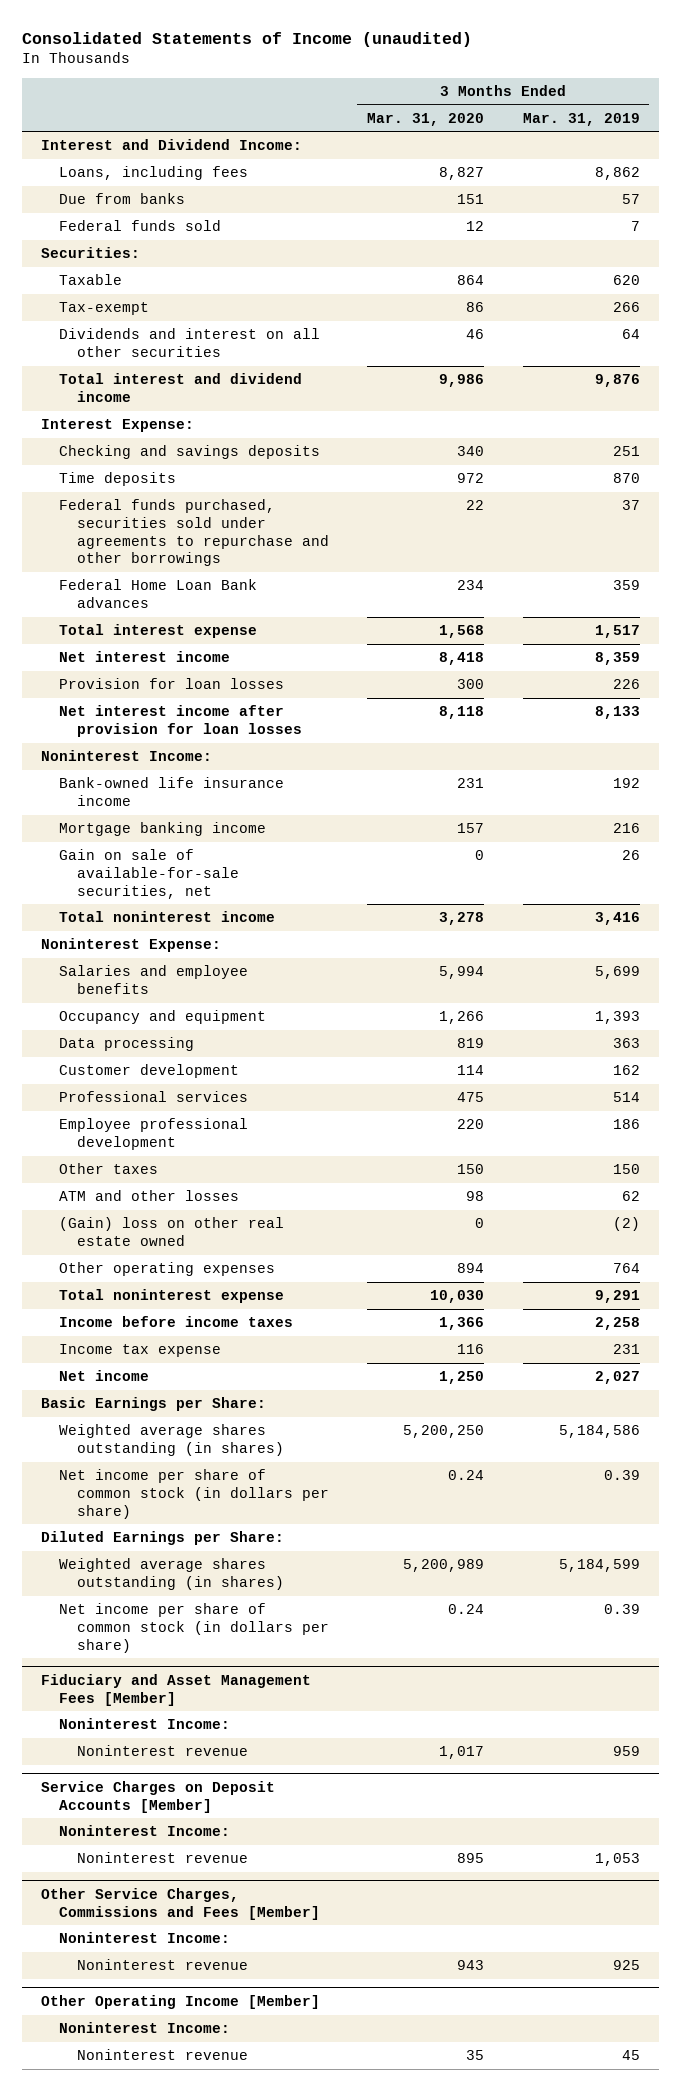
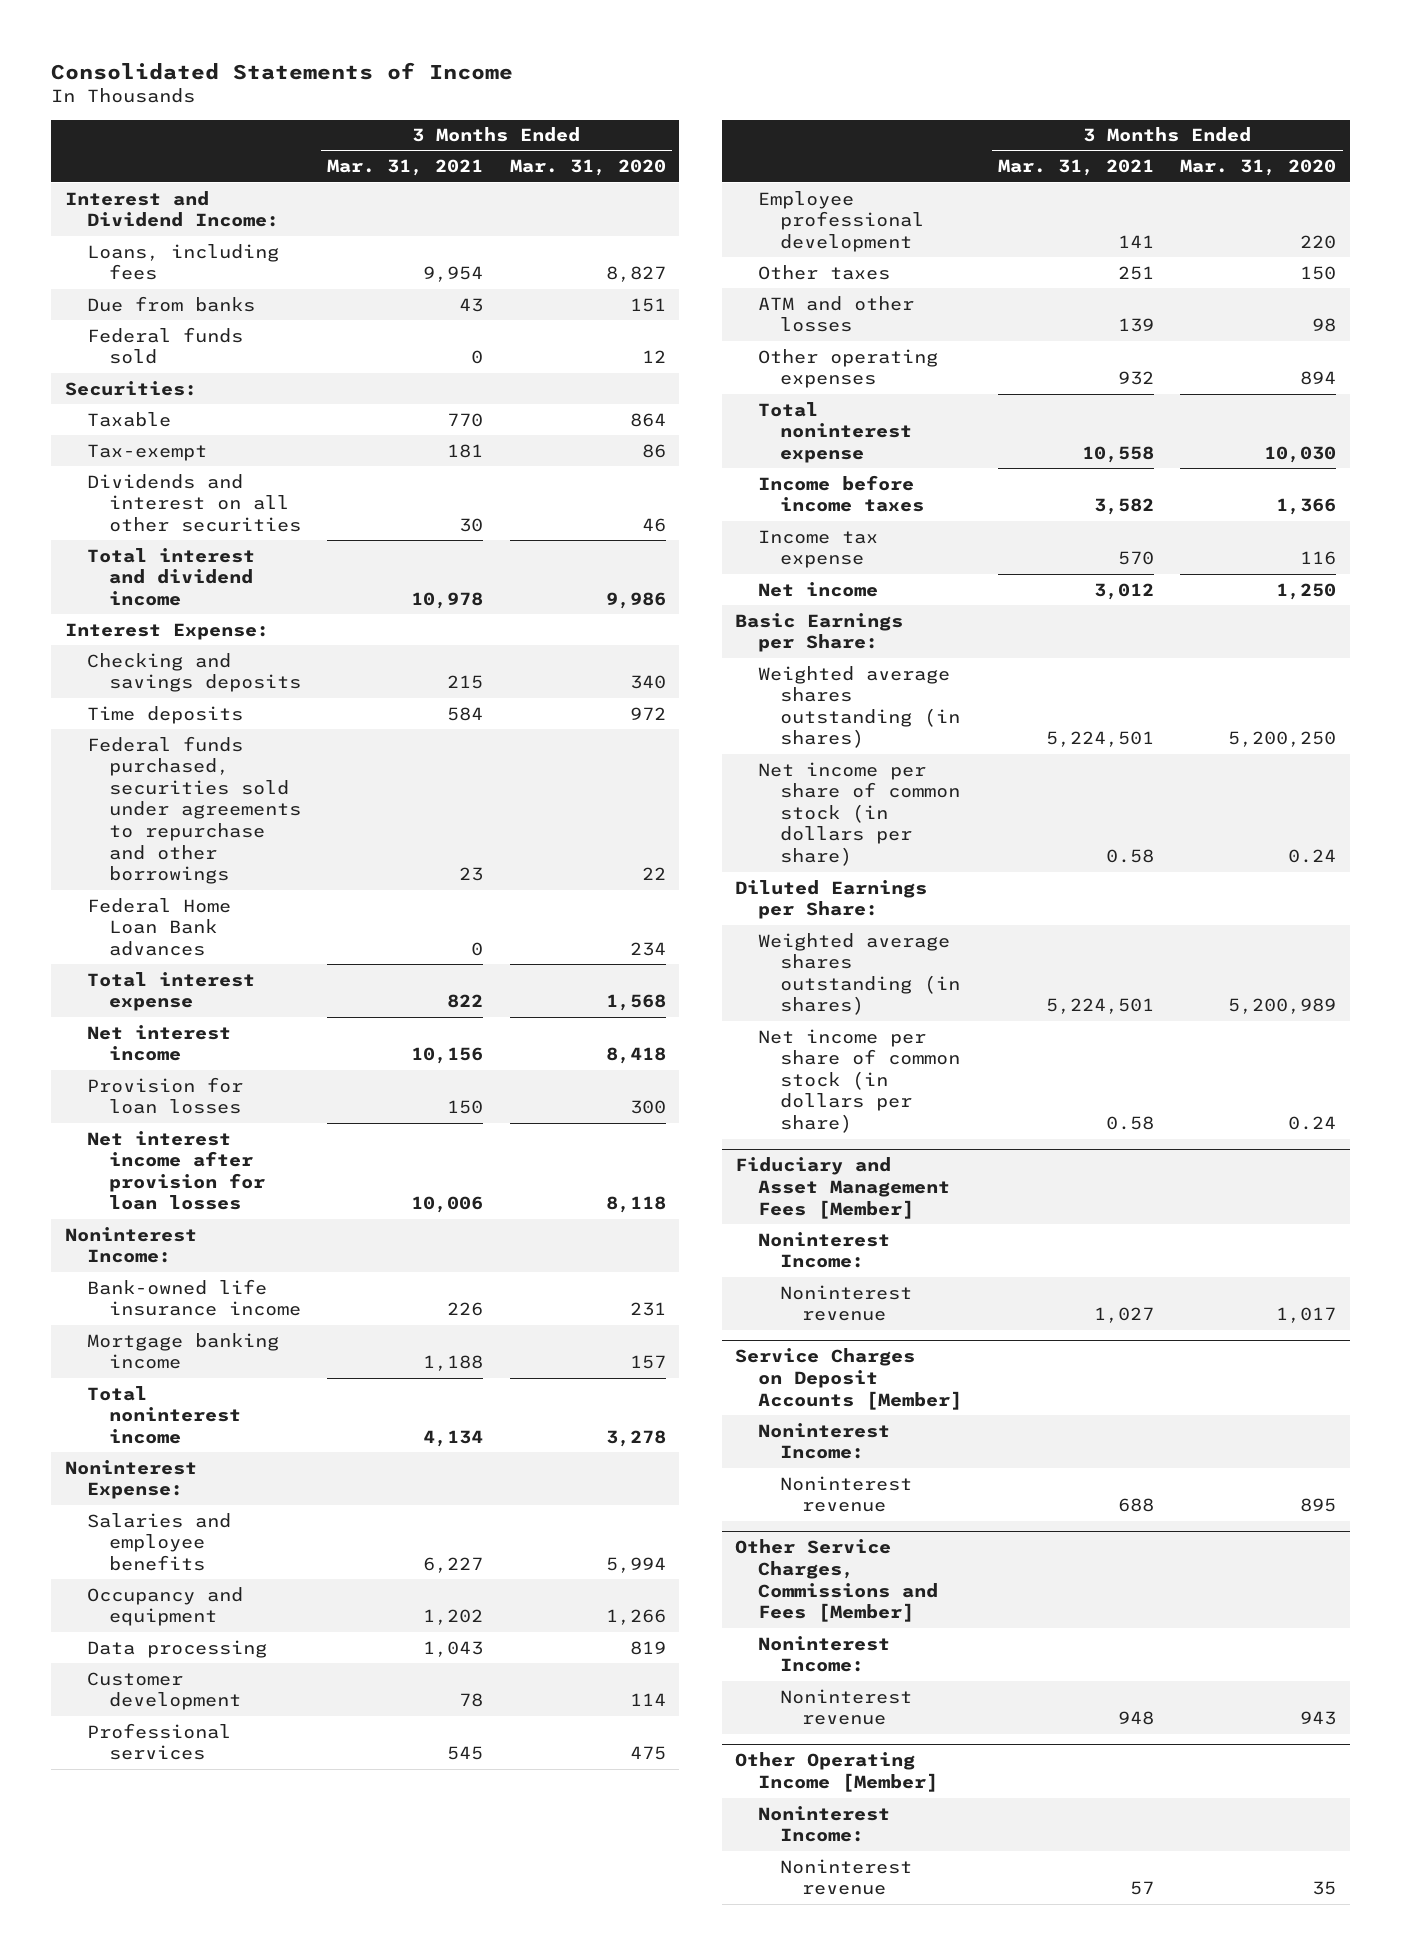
- Consolidated Statements of Income (unaudited)
+ Consolidated Statements of Income
- | 3 Months Ended Mar. 31, 2020 | 3 Months Ended Mar. 31, 2019
+ | 3 Months Ended Mar. 31, 2021 | 3 Months Ended Mar. 31, 2020
- Gain on sale of available-for-sale securities, net | 0 | 26
- (Gain) loss on other real estate owned | 0 | (2)

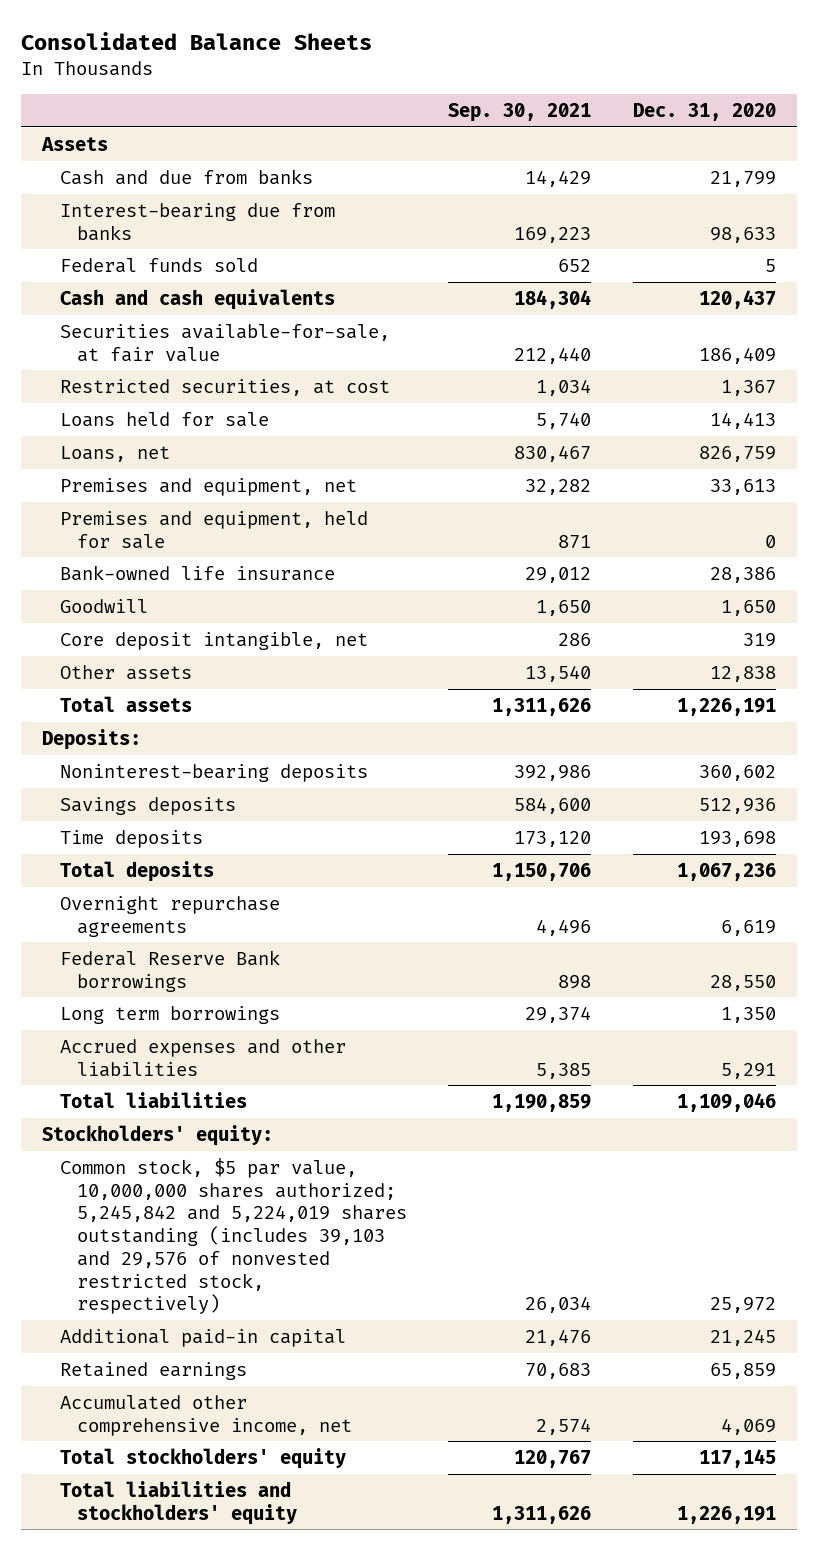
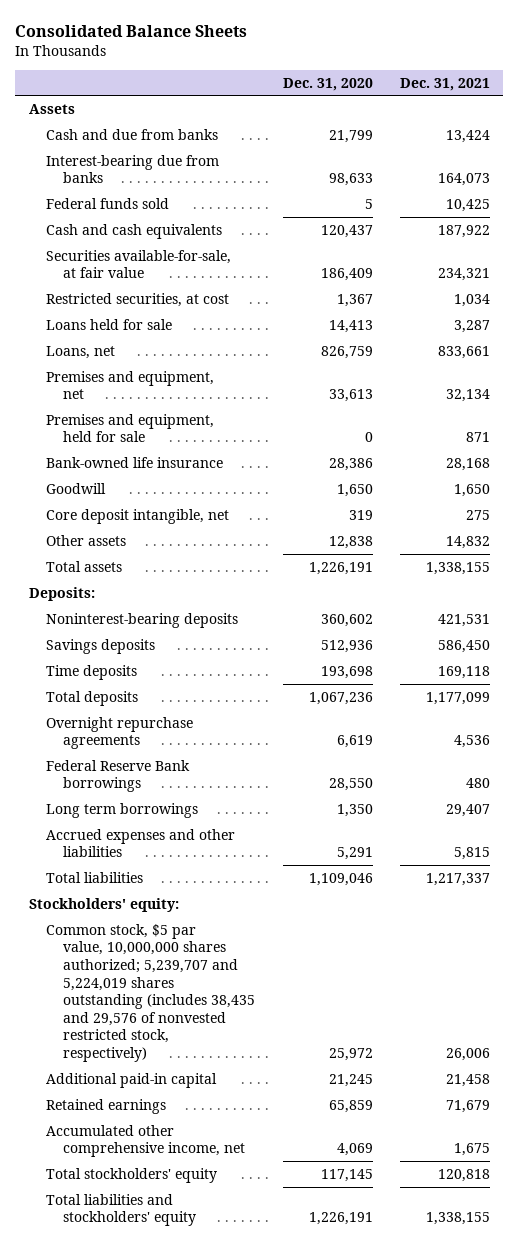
- | Sep. 30, 2021 | Dec. 31, 2020
+ | Dec. 31, 2020 | Dec. 31, 2021
- Common stock, $5 par value, 10,000,000 shares authorized; 5,245,842 and 5,224,019 shares outstanding (includes 39,103 and 29,576 of nonvested restricted stock, respectively) | 26,034 | 25,972
+ Common stock, $5 par value, 10,000,000 shares authorized; 5,239,707 and 5,224,019 shares outstanding (includes 38,435 and 29,576 of nonvested restricted stock, respectively) | 25,972 | 26,006

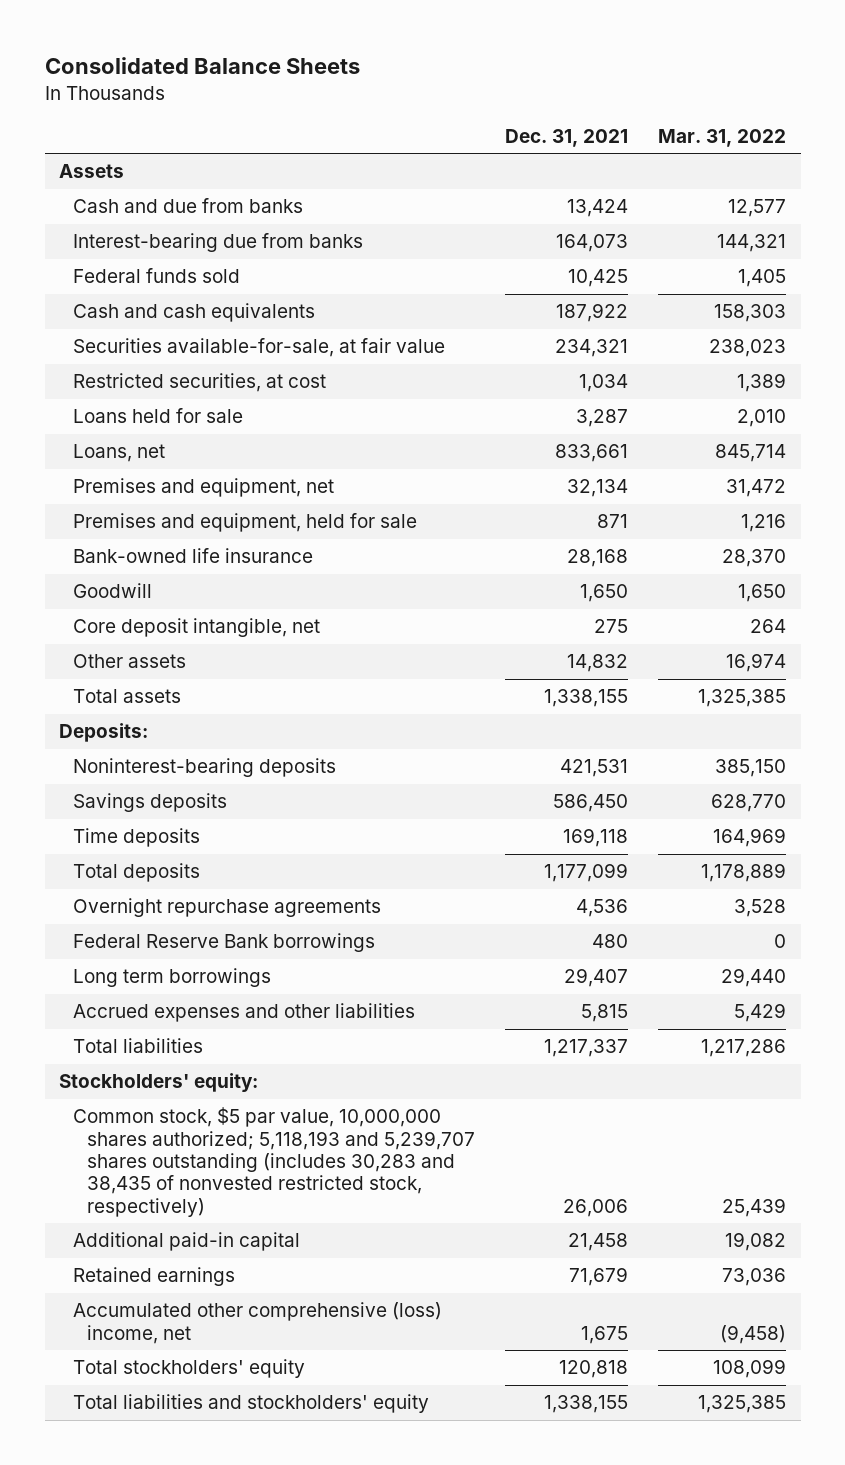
- | Dec. 31, 2020 | Dec. 31, 2021
+ | Dec. 31, 2021 | Mar. 31, 2022
- Common stock, $5 par value, 10,000,000 shares authorized; 5,239,707 and 5,224,019 shares outstanding (includes 38,435 and 29,576 of nonvested restricted stock, respectively) | 25,972 | 26,006
+ Common stock, $5 par value, 10,000,000 shares authorized; 5,118,193 and 5,239,707 shares outstanding (includes 30,283 and 38,435 of nonvested restricted stock, respectively) | 26,006 | 25,439
- Accumulated other comprehensive income, net | 4,069 | 1,675
+ Accumulated other comprehensive (loss) income, net | 1,675 | (9,458)

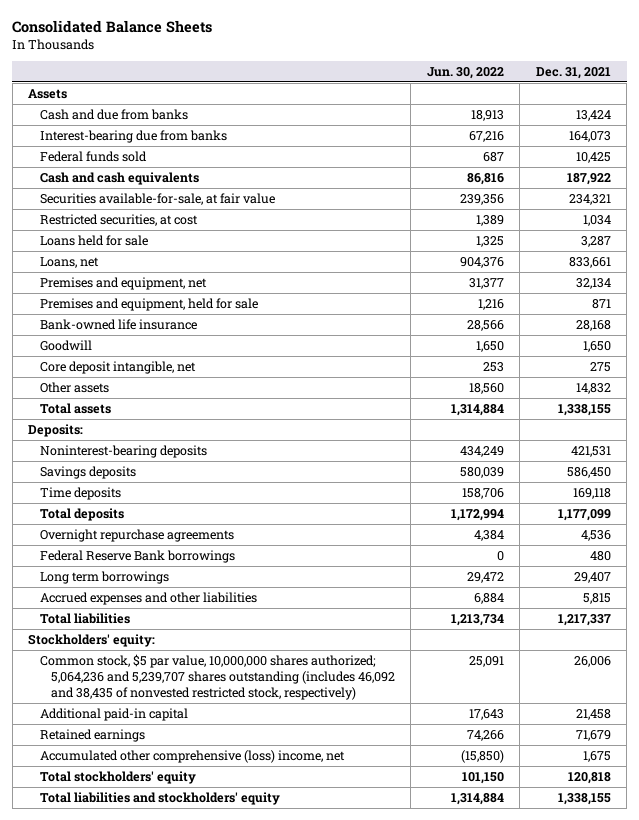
- | Dec. 31, 2021 | Mar. 31, 2022
+ | Jun. 30, 2022 | Dec. 31, 2021
- Common stock, $5 par value, 10,000,000 shares authorized; 5,118,193 and 5,239,707 shares outstanding (includes 30,283 and 38,435 of nonvested restricted stock, respectively) | 26,006 | 25,439
+ Common stock, $5 par value, 10,000,000 shares authorized; 5,064,236 and 5,239,707 shares outstanding (includes 46,092 and 38,435 of nonvested restricted stock, respectively) | 25,091 | 26,006

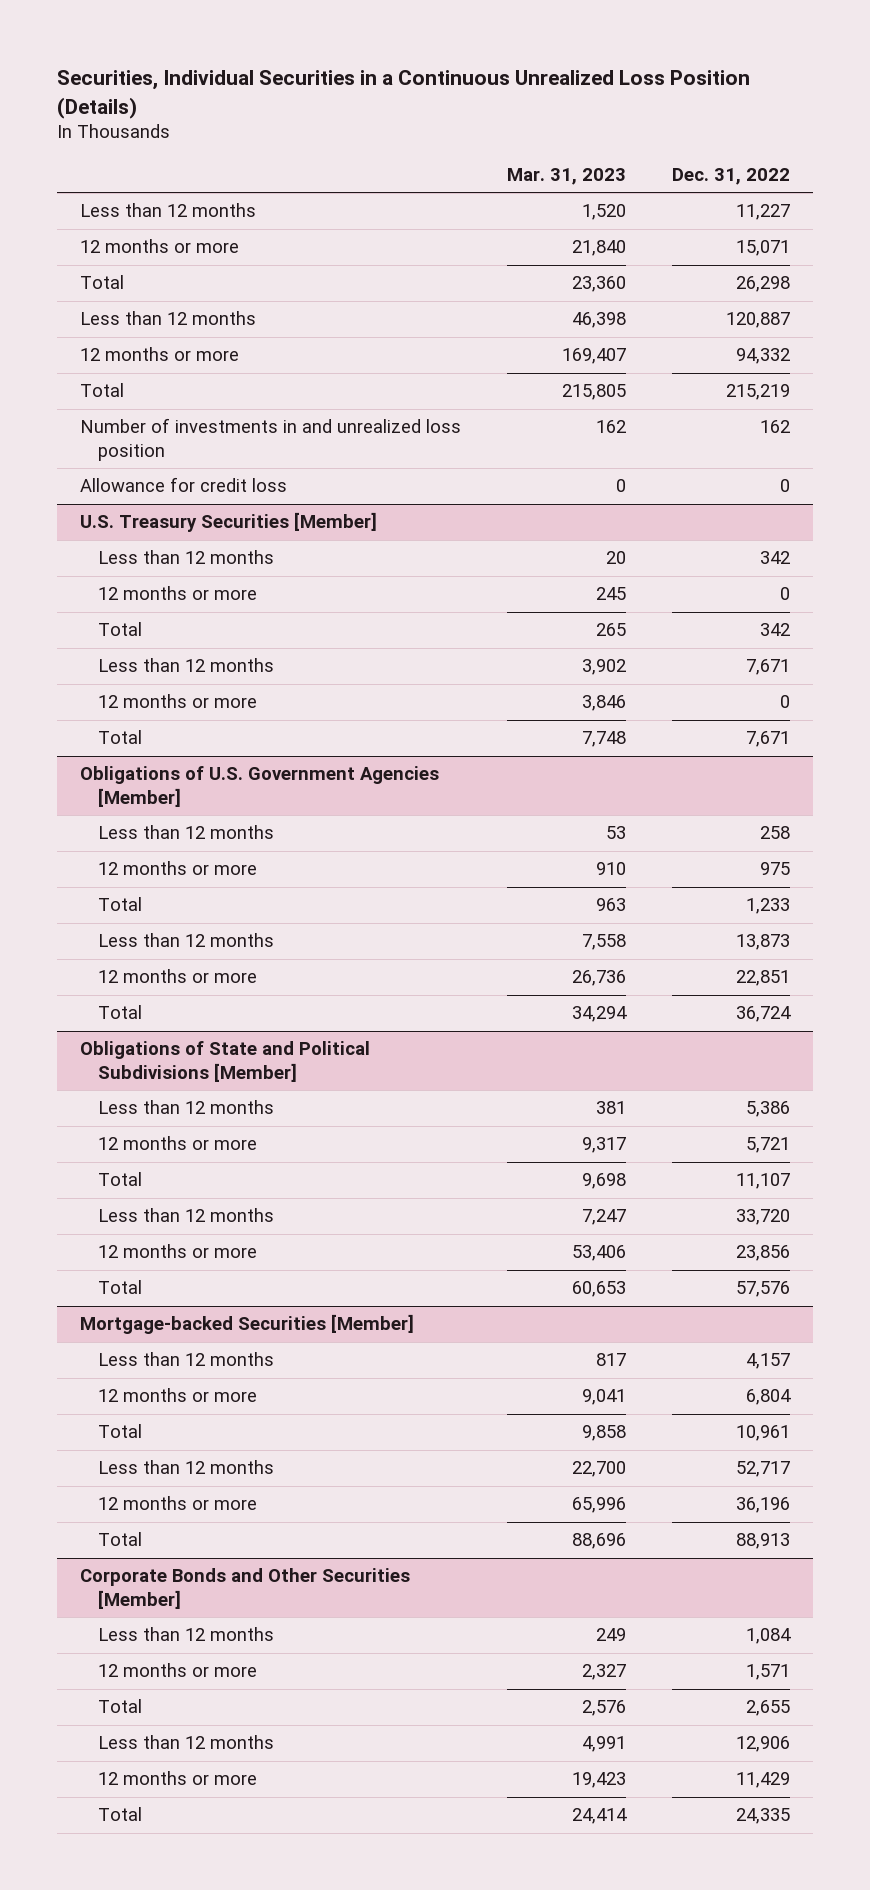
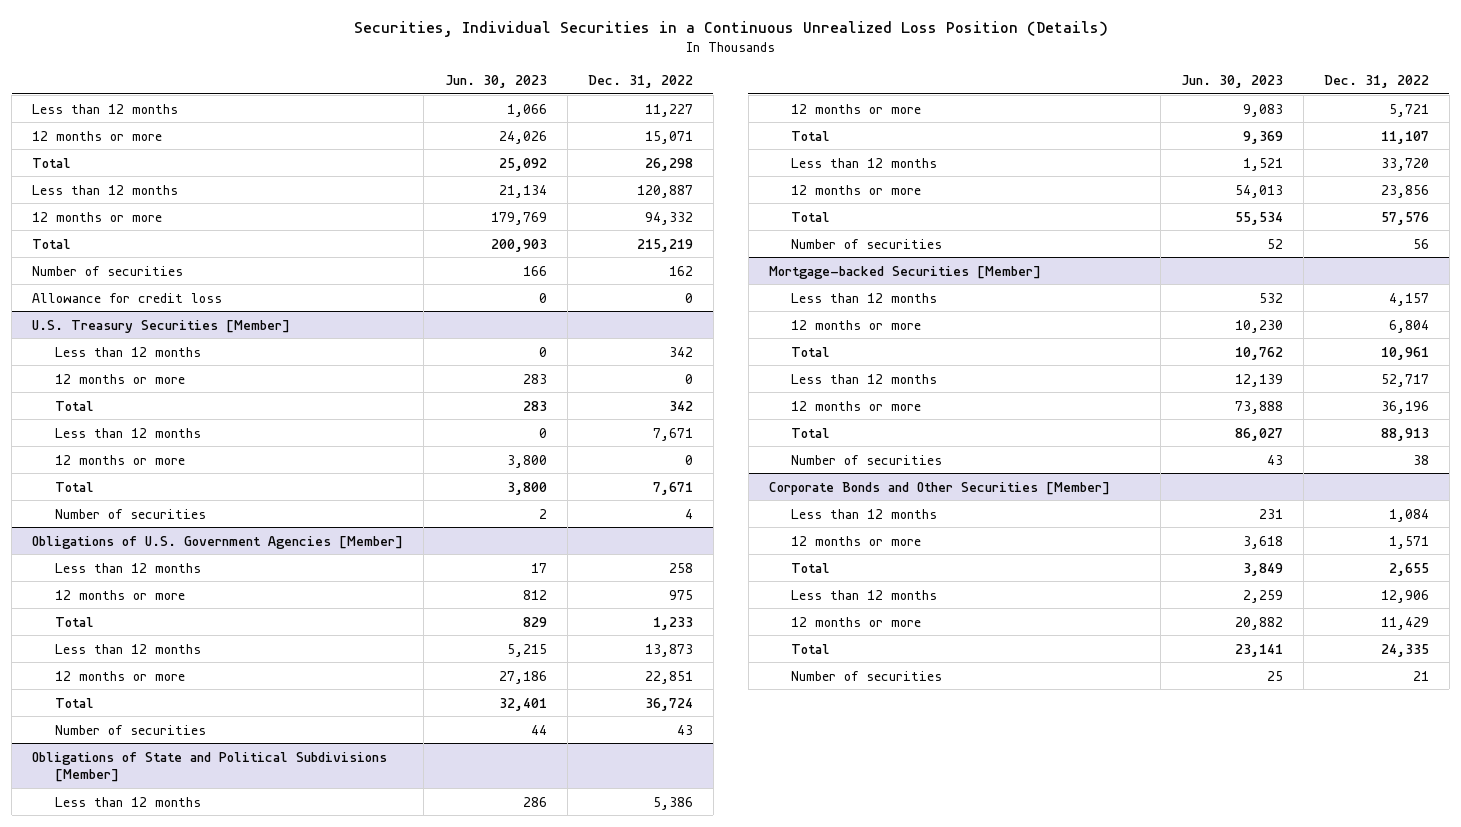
- | Mar. 31, 2023 | Dec. 31, 2022
+ | Jun. 30, 2023 | Dec. 31, 2022
- Number of investments in and unrealized loss position | 162 | 162
+ Number of securities | 166 | 162
@ U.S. Treasury Securities [Member]
+ Number of securities | 2 | 4
@ Obligations of U.S. Government Agencies [Member]
+ Number of securities | 44 | 43
@ Obligations of State and Political Subdivisions [Member]
+ Number of securities | 52 | 56
@ Mortgage-backed Securities [Member]
+ Number of securities | 43 | 38
@ Corporate Bonds and Other Securities [Member]
+ Number of securities | 25 | 21

